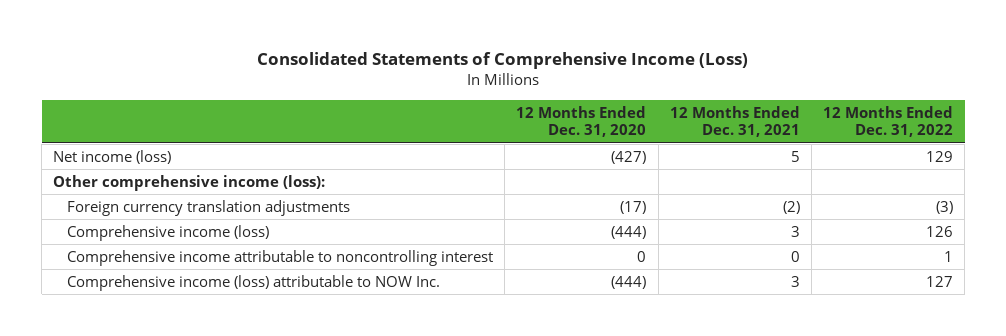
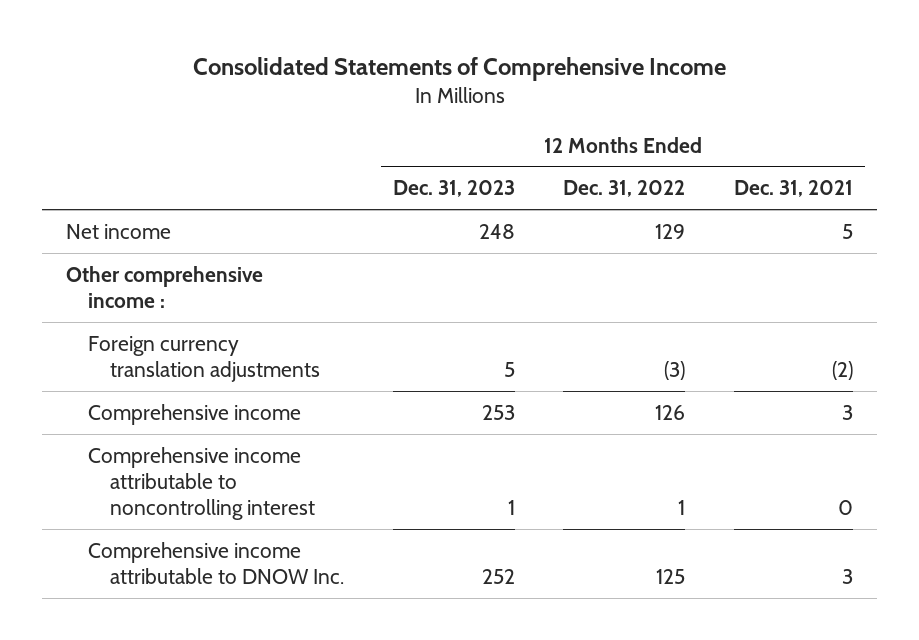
- Consolidated Statements of Comprehensive Income (Loss)
+ Consolidated Statements of Comprehensive Income
- | 12 Months Ended Dec. 31, 2020 | 12 Months Ended Dec. 31, 2021 | 12 Months Ended Dec. 31, 2022
+ | 12 Months Ended Dec. 31, 2023 | 12 Months Ended Dec. 31, 2022 | 12 Months Ended Dec. 31, 2021
- Net income (loss) | (427) | 5 | 129
- Other comprehensive income (loss):
+ Net income | 248 | 129 | 5
+ Other comprehensive income :
- Comprehensive income (loss) | (444) | 3 | 126
+ Comprehensive income | 253 | 126 | 3
- Comprehensive income (loss) attributable to NOW Inc. | (444) | 3 | 127
+ Comprehensive income attributable to DNOW Inc. | 252 | 125 | 3

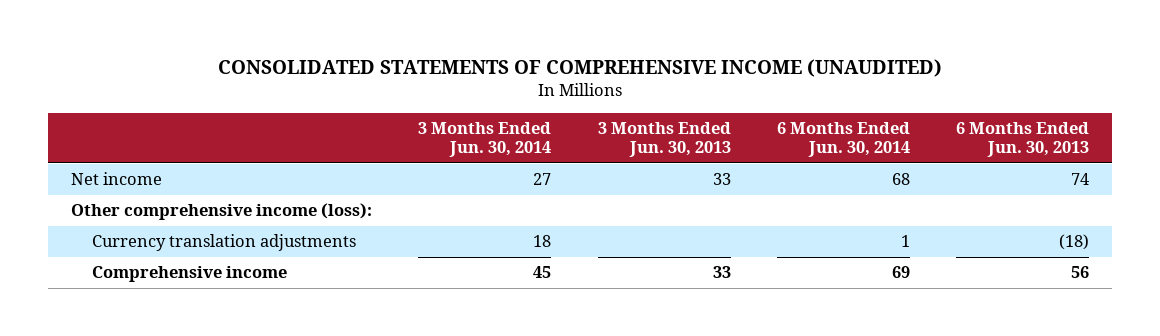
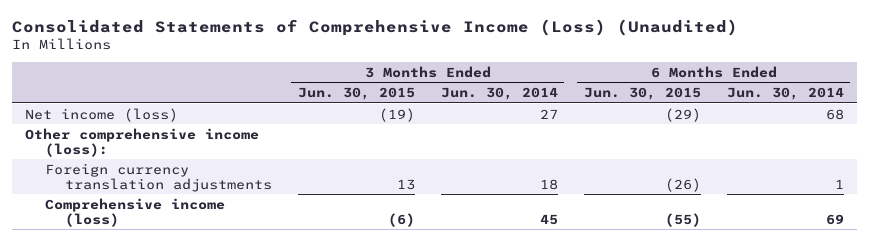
- CONSOLIDATED STATEMENTS OF COMPREHENSIVE INCOME (UNAUDITED)
+ Consolidated Statements of Comprehensive Income (Loss) (Unaudited)
- | 3 Months Ended Jun. 30, 2014 | 3 Months Ended Jun. 30, 2013 | 6 Months Ended Jun. 30, 2014 | 6 Months Ended Jun. 30, 2013
+ | 3 Months Ended Jun. 30, 2015 | 3 Months Ended Jun. 30, 2014 | 6 Months Ended Jun. 30, 2015 | 6 Months Ended Jun. 30, 2014
- Net income | 27 | 33 | 68 | 74
+ Net income (loss) | (19) | 27 | (29) | 68
- Currency translation adjustments | 18 | | 1 | (18)
- Comprehensive income | 45 | 33 | 69 | 56
+ Foreign currency translation adjustments | 13 | 18 | (26) | 1
+ Comprehensive income (loss) | (6) | 45 | (55) | 69

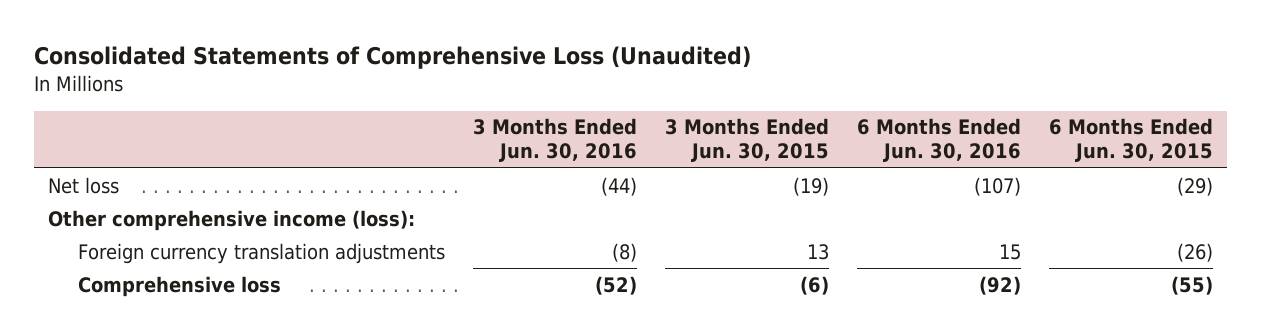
- Consolidated Statements of Comprehensive Income (Loss) (Unaudited)
+ Consolidated Statements of Comprehensive Loss (Unaudited)
- | 3 Months Ended Jun. 30, 2015 | 3 Months Ended Jun. 30, 2014 | 6 Months Ended Jun. 30, 2015 | 6 Months Ended Jun. 30, 2014
+ | 3 Months Ended Jun. 30, 2016 | 3 Months Ended Jun. 30, 2015 | 6 Months Ended Jun. 30, 2016 | 6 Months Ended Jun. 30, 2015
- Net income (loss) | (19) | 27 | (29) | 68
+ Net loss | (44) | (19) | (107) | (29)
- Comprehensive income (loss) | (6) | 45 | (55) | 69
+ Comprehensive loss | (52) | (6) | (92) | (55)

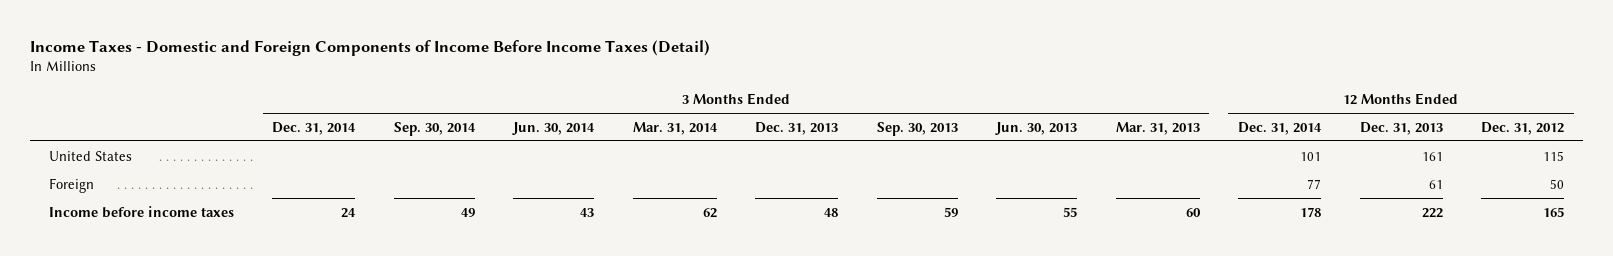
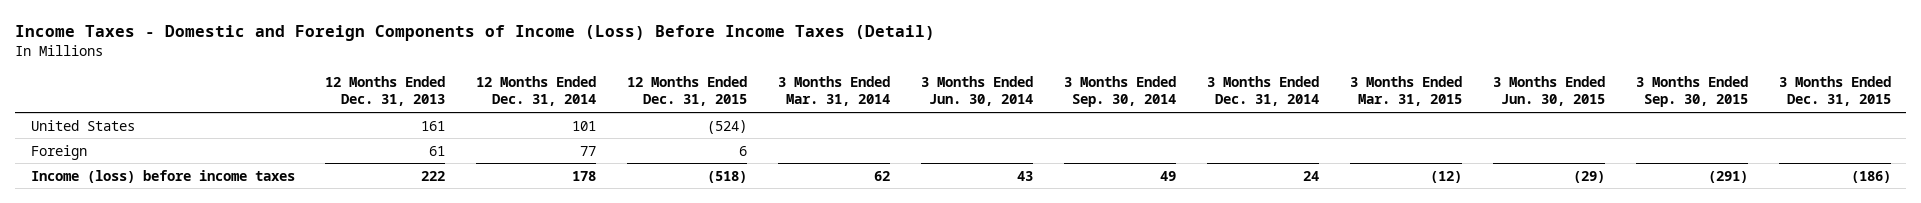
- Income Taxes - Domestic and Foreign Components of Income Before Income Taxes (Detail)
+ Income Taxes - Domestic and Foreign Components of Income (Loss) Before Income Taxes (Detail)
- | 3 Months Ended Dec. 31, 2014 | 3 Months Ended Sep. 30, 2014 | 3 Months Ended Jun. 30, 2014 | 3 Months Ended Mar. 31, 2014 | 3 Months Ended Dec. 31, 2013 | 3 Months Ended Sep. 30, 2013 | 3 Months Ended Jun. 30, 2013 | 3 Months Ended Mar. 31, 2013 | 12 Months Ended Dec. 31, 2014 | 12 Months Ended Dec. 31, 2013 | 12 Months Ended Dec. 31, 2012
+ | 12 Months Ended Dec. 31, 2013 | 12 Months Ended Dec. 31, 2014 | 12 Months Ended Dec. 31, 2015 | 3 Months Ended Mar. 31, 2014 | 3 Months Ended Jun. 30, 2014 | 3 Months Ended Sep. 30, 2014 | 3 Months Ended Dec. 31, 2014 | 3 Months Ended Mar. 31, 2015 | 3 Months Ended Jun. 30, 2015 | 3 Months Ended Sep. 30, 2015 | 3 Months Ended Dec. 31, 2015
- Income before income taxes | 24 | 49 | 43 | 62 | 48 | 59 | 55 | 60 | 178 | 222 | 165
+ Income (loss) before income taxes | 222 | 178 | (518) | 62 | 43 | 49 | 24 | (12) | (29) | (291) | (186)

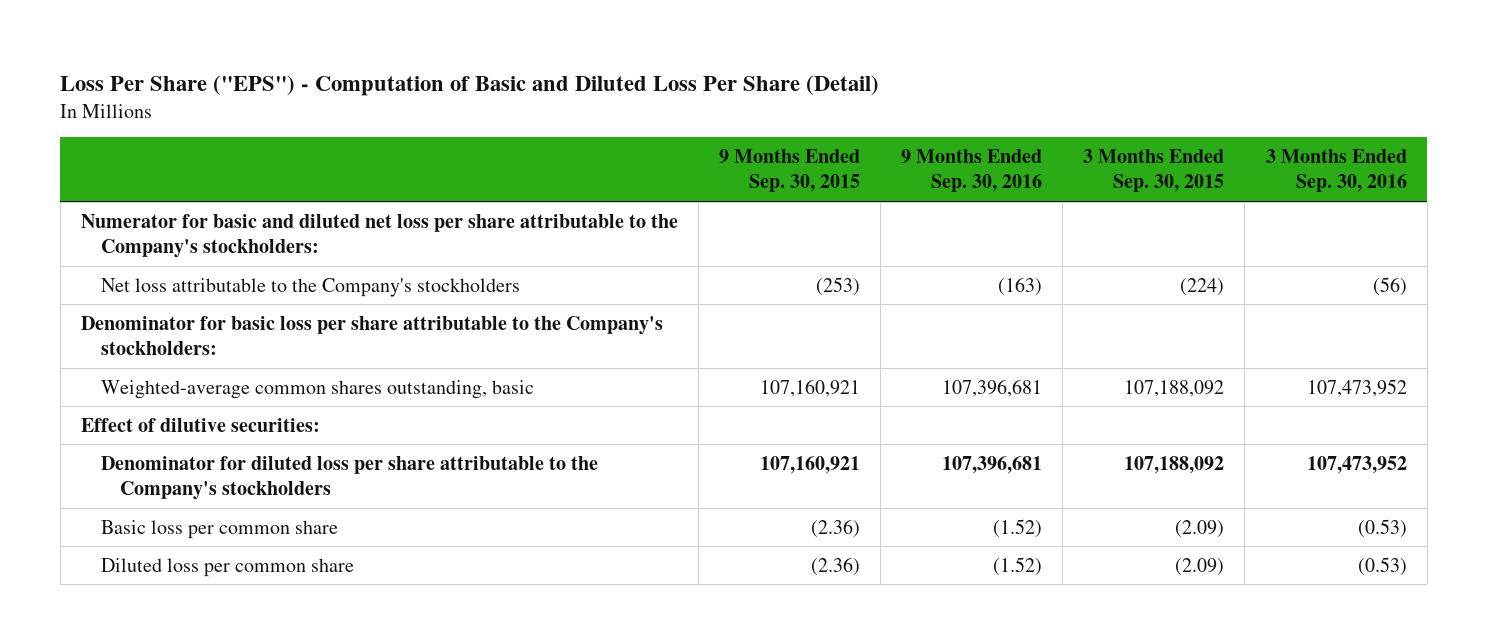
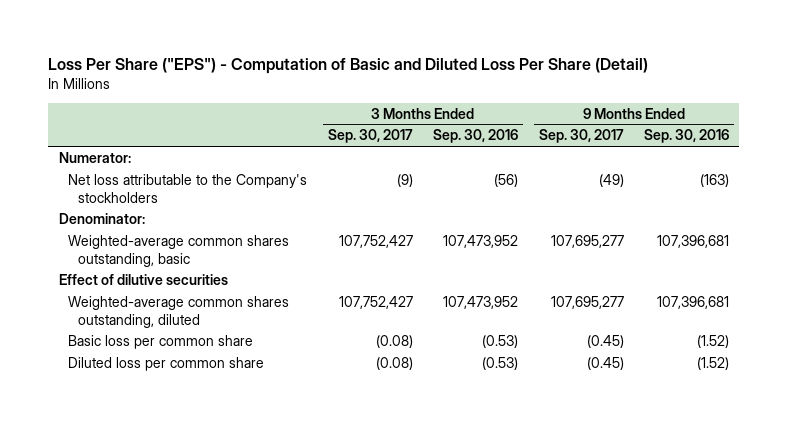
- | 9 Months Ended Sep. 30, 2015 | 9 Months Ended Sep. 30, 2016 | 3 Months Ended Sep. 30, 2015 | 3 Months Ended Sep. 30, 2016
+ | 3 Months Ended Sep. 30, 2017 | 3 Months Ended Sep. 30, 2016 | 9 Months Ended Sep. 30, 2017 | 9 Months Ended Sep. 30, 2016
- Numerator for basic and diluted net loss per share attributable to the Company's stockholders:
+ Numerator:
- Denominator for basic loss per share attributable to the Company's stockholders:
+ Denominator:
- Effect of dilutive securities:
- Denominator for diluted loss per share attributable to the Company's stockholders | 107,160,921 | 107,396,681 | 107,188,092 | 107,473,952
+ Effect of dilutive securities
+ Weighted-average common shares outstanding, diluted | 107,752,427 | 107,473,952 | 107,695,277 | 107,396,681

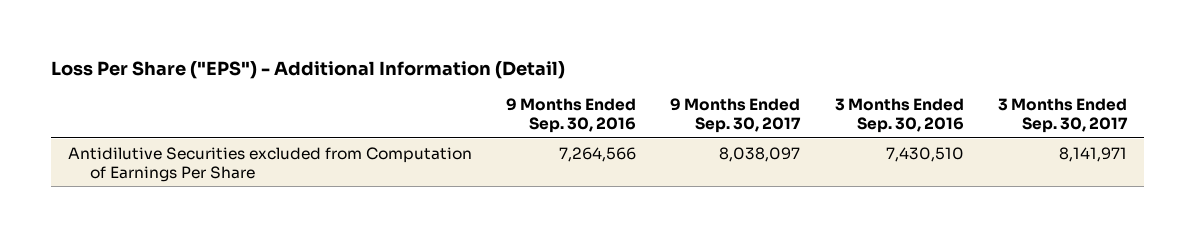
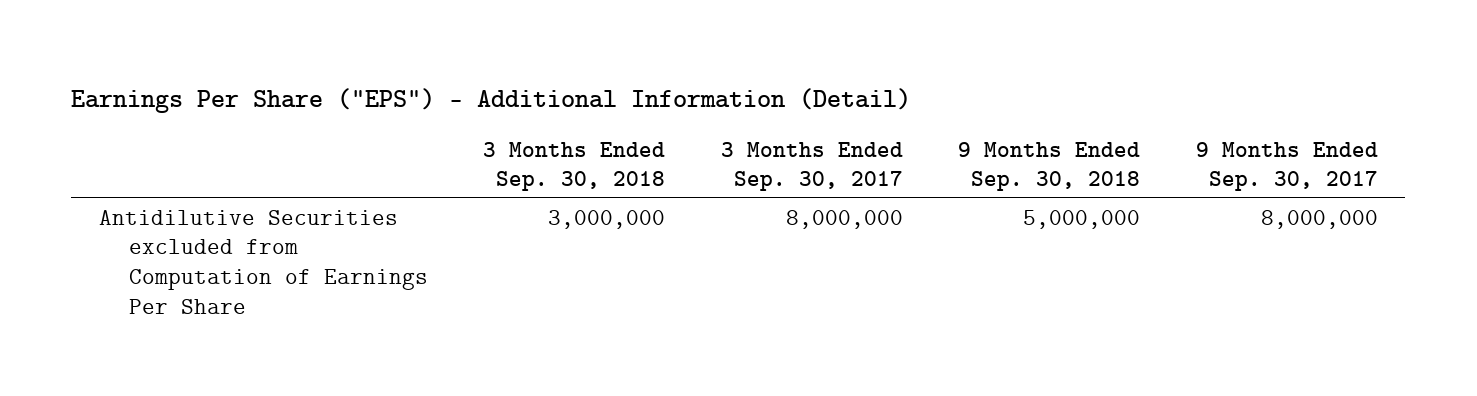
- Loss Per Share ("EPS") - Additional Information (Detail)
+ Earnings Per Share ("EPS") - Additional Information (Detail)
- | 9 Months Ended Sep. 30, 2016 | 9 Months Ended Sep. 30, 2017 | 3 Months Ended Sep. 30, 2016 | 3 Months Ended Sep. 30, 2017
+ | 3 Months Ended Sep. 30, 2018 | 3 Months Ended Sep. 30, 2017 | 9 Months Ended Sep. 30, 2018 | 9 Months Ended Sep. 30, 2017
- Antidilutive Securities excluded from Computation of Earnings Per Share | 7,264,566 | 8,038,097 | 7,430,510 | 8,141,971
+ Antidilutive Securities excluded from Computation of Earnings Per Share | 3,000,000 | 8,000,000 | 5,000,000 | 8,000,000

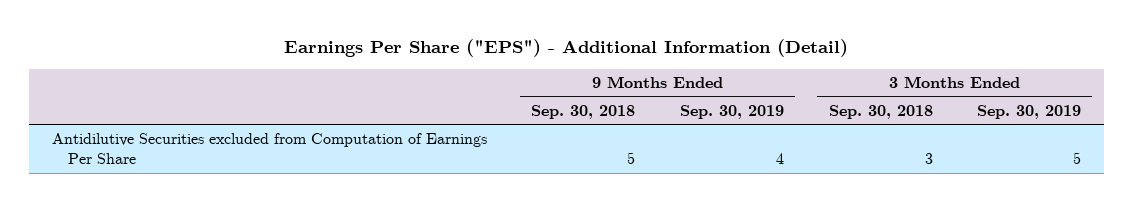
- | 3 Months Ended Sep. 30, 2018 | 3 Months Ended Sep. 30, 2017 | 9 Months Ended Sep. 30, 2018 | 9 Months Ended Sep. 30, 2017
+ | 9 Months Ended Sep. 30, 2018 | 9 Months Ended Sep. 30, 2019 | 3 Months Ended Sep. 30, 2018 | 3 Months Ended Sep. 30, 2019
- Antidilutive Securities excluded from Computation of Earnings Per Share | 3,000,000 | 8,000,000 | 5,000,000 | 8,000,000
+ Antidilutive Securities excluded from Computation of Earnings Per Share | 5 | 4 | 3 | 5

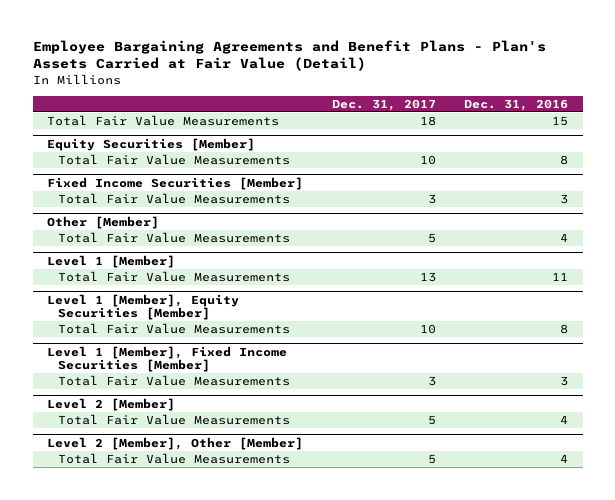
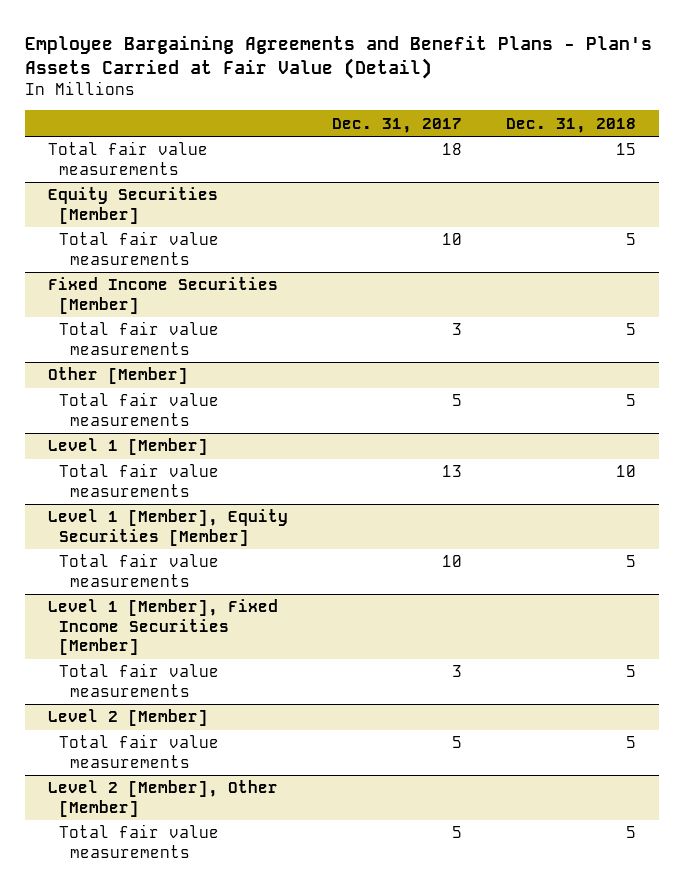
- | Dec. 31, 2017 | Dec. 31, 2016
+ | Dec. 31, 2017 | Dec. 31, 2018
- Total Fair Value Measurements | 18 | 15
+ Total fair value measurements | 18 | 15
@ Equity Securities [Member]
- Total Fair Value Measurements | 10 | 8
+ Total fair value measurements | 10 | 5
@ Fixed Income Securities [Member]
- Total Fair Value Measurements | 3 | 3
+ Total fair value measurements | 3 | 5
@ Other [Member]
- Total Fair Value Measurements | 5 | 4
+ Total fair value measurements | 5 | 5
@ Level 1 [Member]
- Total Fair Value Measurements | 13 | 11
+ Total fair value measurements | 13 | 10
@ Level 1 [Member], Equity Securities [Member]
- Total Fair Value Measurements | 10 | 8
+ Total fair value measurements | 10 | 5
@ Level 1 [Member], Fixed Income Securities [Member]
- Total Fair Value Measurements | 3 | 3
+ Total fair value measurements | 3 | 5
@ Level 2 [Member]
- Total Fair Value Measurements | 5 | 4
+ Total fair value measurements | 5 | 5
@ Level 2 [Member], Other [Member]
- Total Fair Value Measurements | 5 | 4
+ Total fair value measurements | 5 | 5

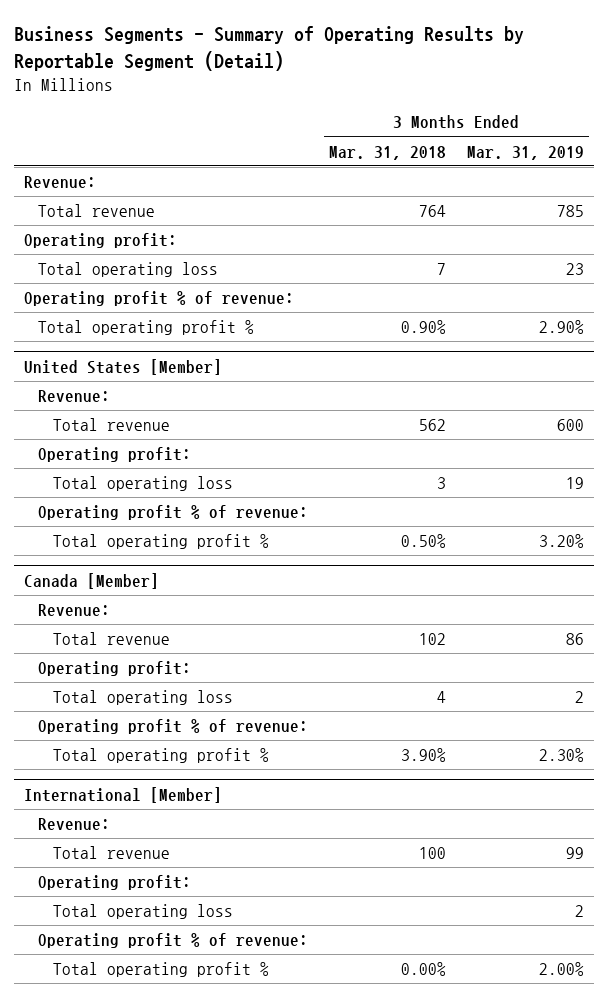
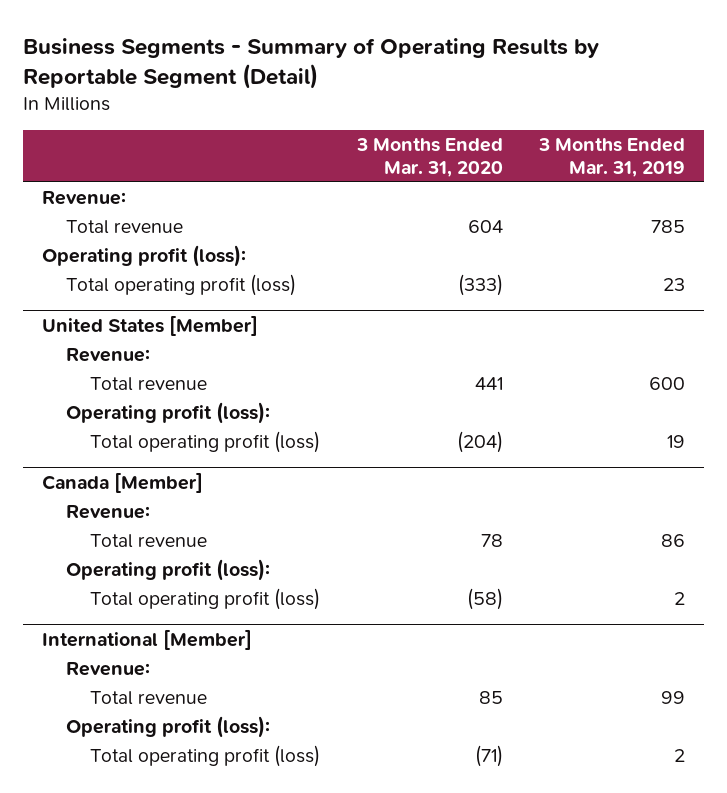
- | 3 Months Ended Mar. 31, 2018 | 3 Months Ended Mar. 31, 2019
+ | 3 Months Ended Mar. 31, 2020 | 3 Months Ended Mar. 31, 2019
- Operating profit:
- Total operating loss | 7 | 23
- Operating profit % of revenue:
- Total operating profit % | 0.90% | 2.90%
+ Operating profit (loss):
+ Total operating profit (loss) | (333) | 23
@ United States [Member]
- Operating profit:
- Total operating loss | 3 | 19
- Operating profit % of revenue:
- Total operating profit % | 0.50% | 3.20%
+ Operating profit (loss):
+ Total operating profit (loss) | (204) | 19
@ Canada [Member]
- Operating profit:
- Total operating loss | 4 | 2
- Operating profit % of revenue:
- Total operating profit % | 3.90% | 2.30%
+ Operating profit (loss):
+ Total operating profit (loss) | (58) | 2
@ International [Member]
- Operating profit:
- Total operating loss | | 2
- Operating profit % of revenue:
- Total operating profit % | 0.00% | 2.00%
+ Operating profit (loss):
+ Total operating profit (loss) | (71) | 2

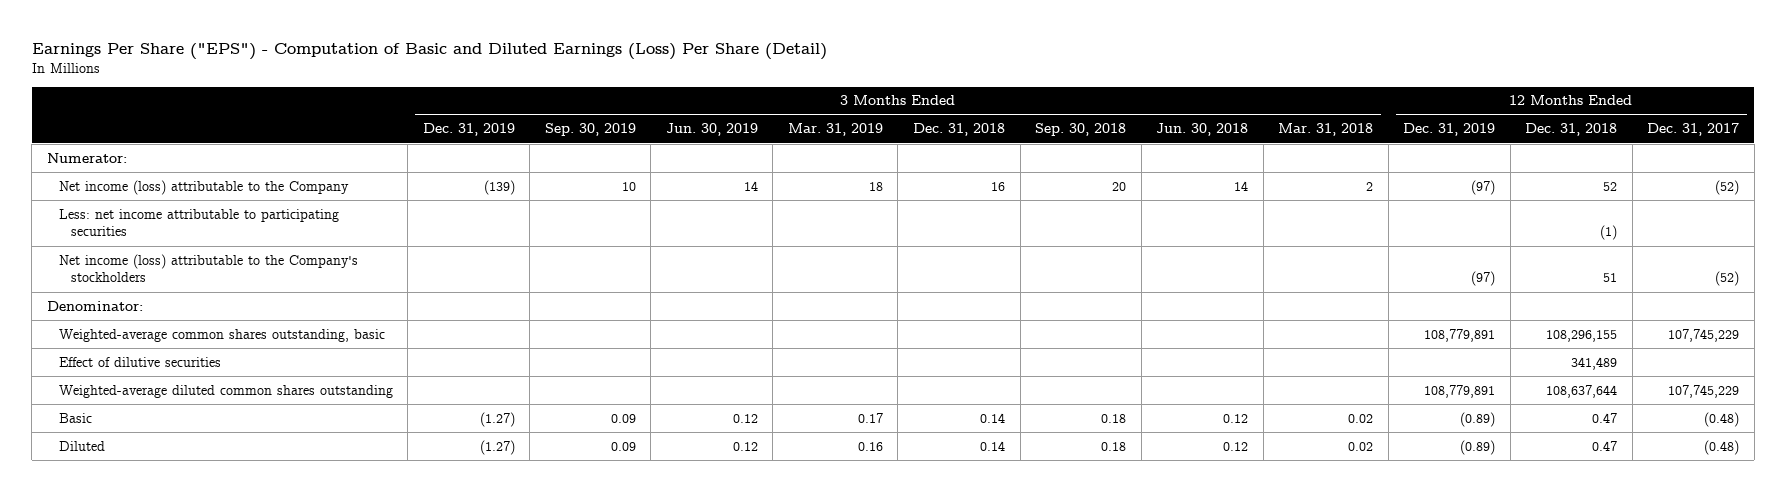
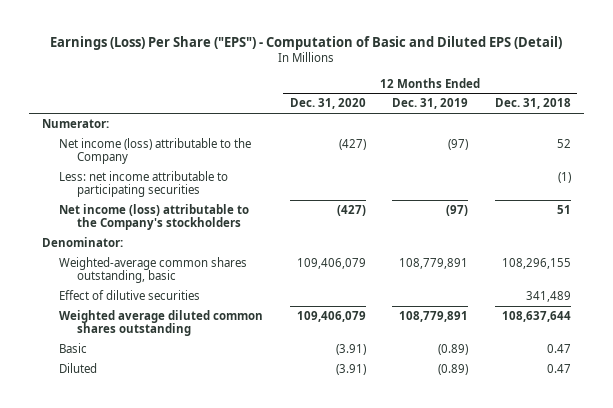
- Earnings Per Share ("EPS") - Computation of Basic and Diluted Earnings (Loss) Per Share (Detail)
+ Earnings (Loss) Per Share ("EPS") - Computation of Basic and Diluted EPS (Detail)
- | 3 Months Ended Dec. 31, 2019 | 3 Months Ended Sep. 30, 2019 | 3 Months Ended Jun. 30, 2019 | 3 Months Ended Mar. 31, 2019 | 3 Months Ended Dec. 31, 2018 | 3 Months Ended Sep. 30, 2018 | 3 Months Ended Jun. 30, 2018 | 3 Months Ended Mar. 31, 2018 | 12 Months Ended Dec. 31, 2019 | 12 Months Ended Dec. 31, 2018 | 12 Months Ended Dec. 31, 2017
+ | 12 Months Ended Dec. 31, 2020 | 12 Months Ended Dec. 31, 2019 | 12 Months Ended Dec. 31, 2018
- Weighted-average diluted common shares outstanding | | | | | | | | | 108,779,891 | 108,637,644 | 107,745,229
+ Weighted average diluted common shares outstanding | 109,406,079 | 108,779,891 | 108,637,644

